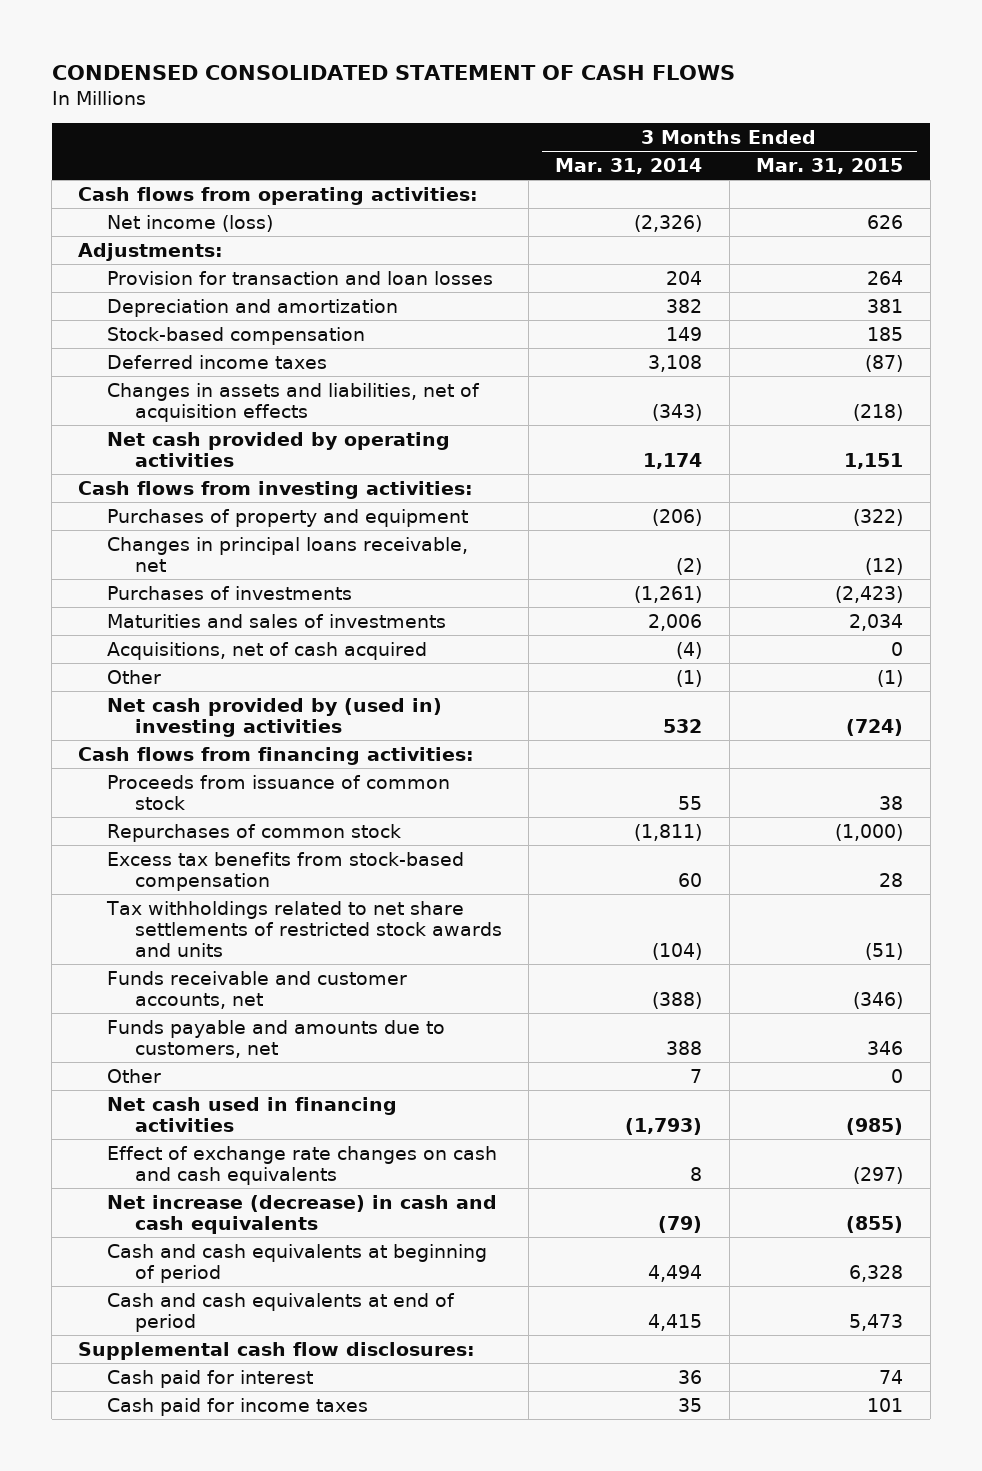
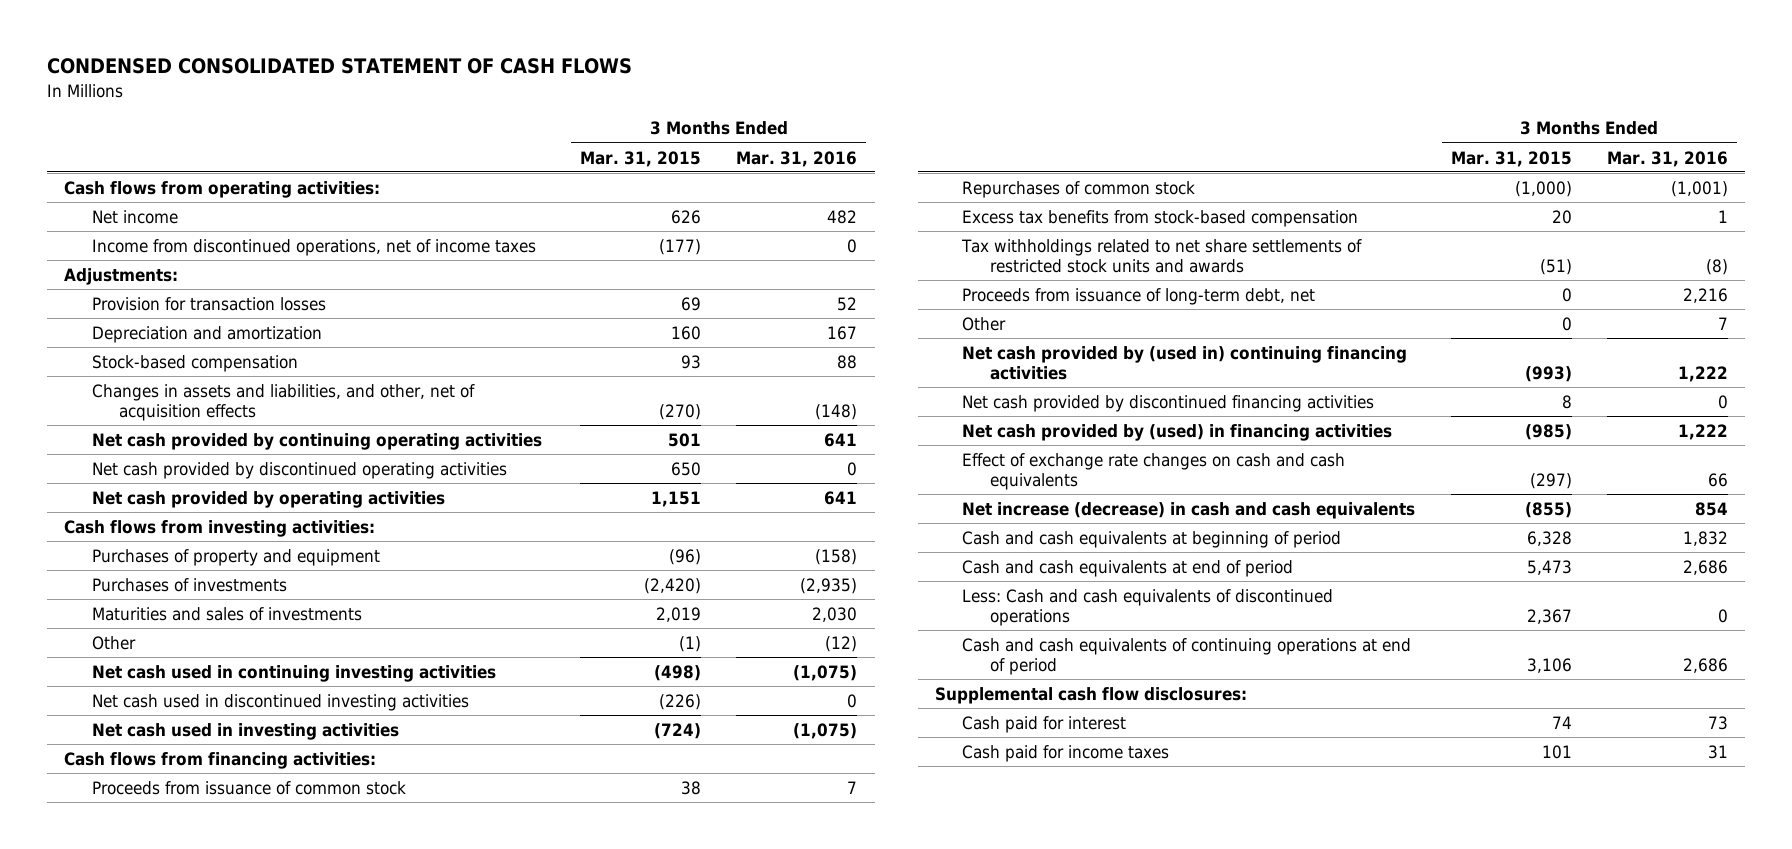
- | 3 Months Ended Mar. 31, 2014 | 3 Months Ended Mar. 31, 2015
+ | 3 Months Ended Mar. 31, 2015 | 3 Months Ended Mar. 31, 2016
- Net income (loss) | (2,326) | 626
+ Net income | 626 | 482
+ Income from discontinued operations, net of income taxes | (177) | 0
- Provision for transaction and loan losses | 204 | 264
- Depreciation and amortization | 382 | 381
- Stock-based compensation | 149 | 185
- Deferred income taxes | 3,108 | (87)
- Changes in assets and liabilities, net of acquisition effects | (343) | (218)
+ Provision for transaction losses | 69 | 52
+ Depreciation and amortization | 160 | 167
+ Stock-based compensation | 93 | 88
+ Changes in assets and liabilities, and other, net of acquisition effects | (270) | (148)
+ Net cash provided by continuing operating activities | 501 | 641
+ Net cash provided by discontinued operating activities | 650 | 0
- Purchases of property and equipment | (206) | (322)
- Changes in principal loans receivable, net | (2) | (12)
- Purchases of investments | (1,261) | (2,423)
- Maturities and sales of investments | 2,006 | 2,034
- Acquisitions, net of cash acquired | (4) | 0
+ Purchases of property and equipment | (96) | (158)
+ Purchases of investments | (2,420) | (2,935)
+ Maturities and sales of investments | 2,019 | 2,030
- Net cash provided by (used in) investing activities | 532 | (724)
+ Net cash used in continuing investing activities | (498) | (1,075)
+ Net cash used in discontinued investing activities | (226) | 0
+ Net cash used in investing activities | (724) | (1,075)
- Excess tax benefits from stock-based compensation | 60 | 28
- Tax withholdings related to net share settlements of restricted stock awards and units | (104) | (51)
- Funds receivable and customer accounts, net | (388) | (346)
- Funds payable and amounts due to customers, net | 388 | 346
+ Excess tax benefits from stock-based compensation | 20 | 1
+ Tax withholdings related to net share settlements of restricted stock units and awards | (51) | (8)
+ Proceeds from issuance of long-term debt, net | 0 | 2,216
- Net cash used in financing activities | (1,793) | (985)
+ Net cash provided by (used in) continuing financing activities | (993) | 1,222
+ Net cash provided by discontinued financing activities | 8 | 0
+ Net cash provided by (used) in financing activities | (985) | 1,222
+ Less: Cash and cash equivalents of discontinued operations | 2,367 | 0
+ Cash and cash equivalents of continuing operations at end of period | 3,106 | 2,686

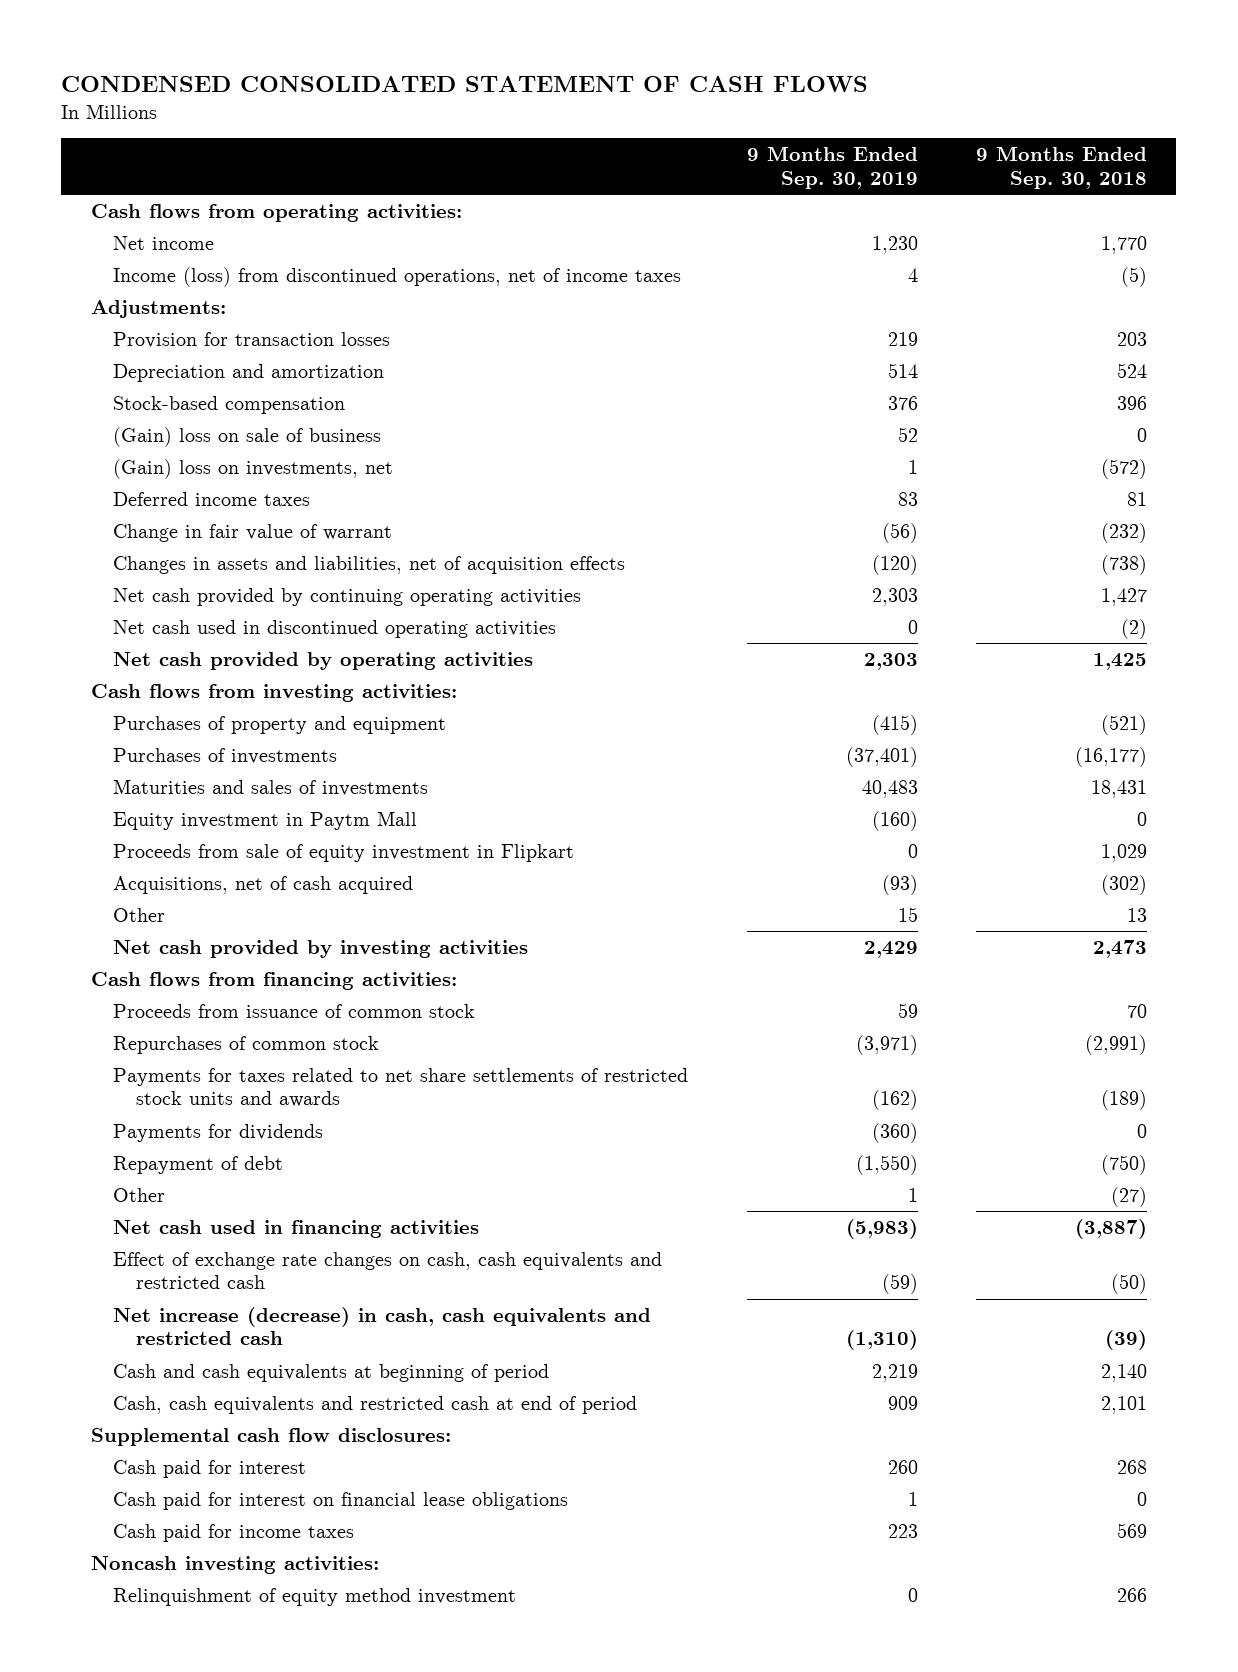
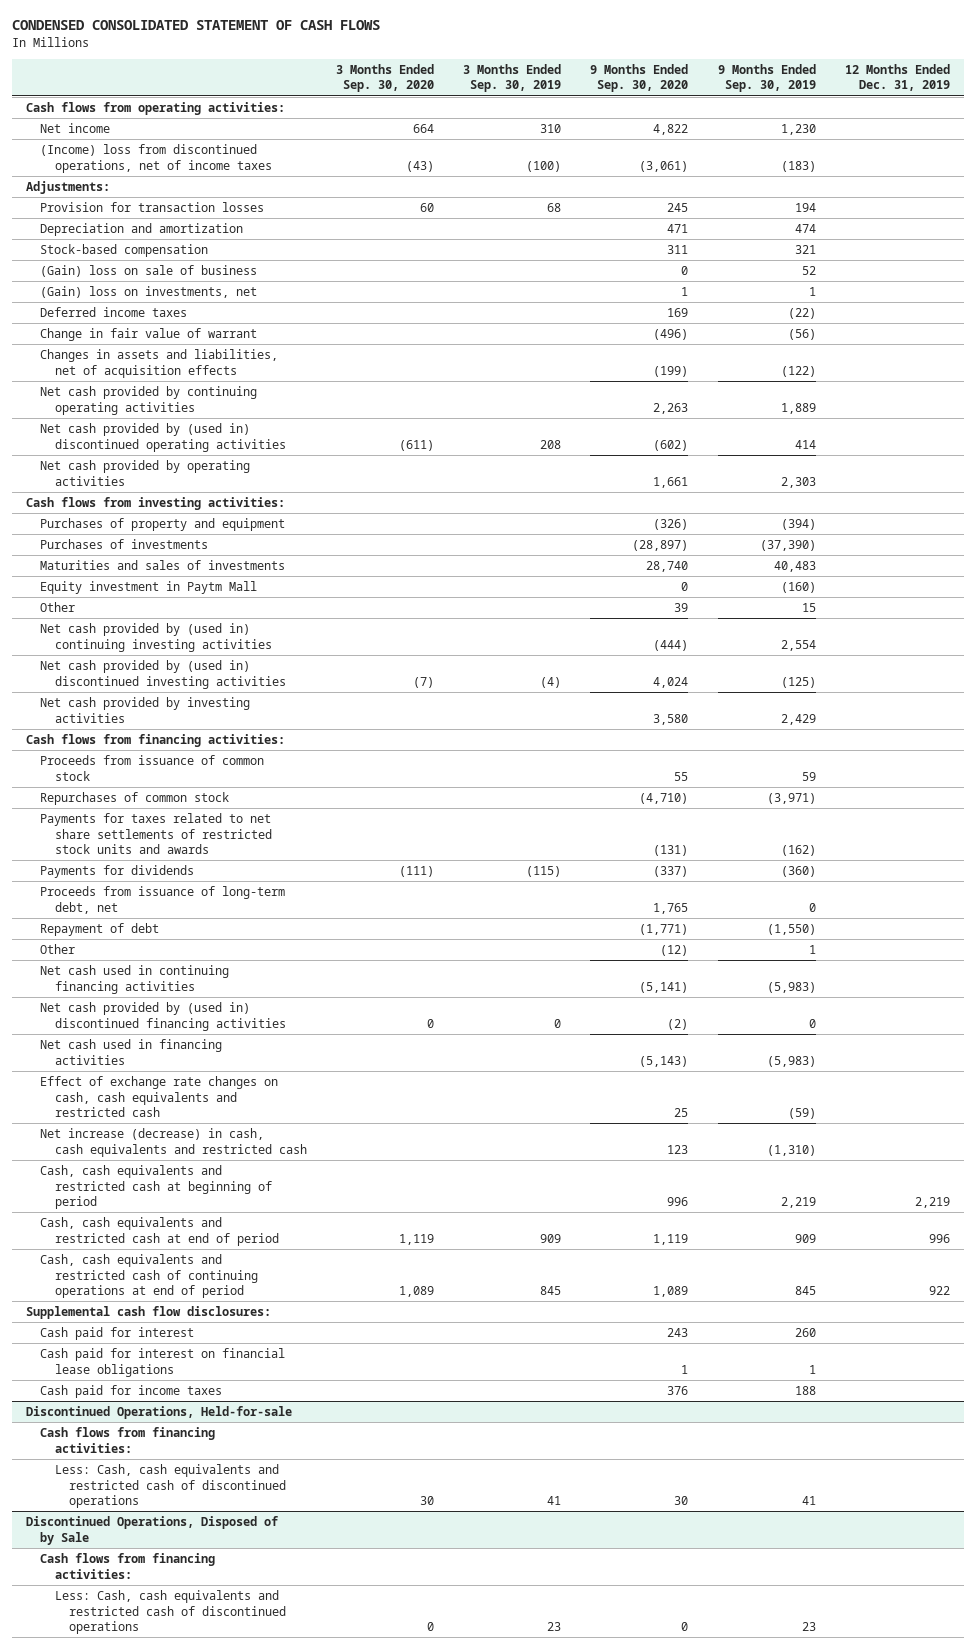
- | 9 Months Ended Sep. 30, 2019 | 9 Months Ended Sep. 30, 2018
+ | 3 Months Ended Sep. 30, 2020 | 3 Months Ended Sep. 30, 2019 | 9 Months Ended Sep. 30, 2020 | 9 Months Ended Sep. 30, 2019 | 12 Months Ended Dec. 31, 2019
- Income (loss) from discontinued operations, net of income taxes | 4 | (5)
+ (Income) loss from discontinued operations, net of income taxes | (43) | (100) | (3,061) | (183) |
- Provision for transaction losses | 219 | 203
- Depreciation and amortization | 514 | 524
- Stock-based compensation | 376 | 396
+ Provision for transaction losses | 60 | 68 | 245 | 194 |
+ Depreciation and amortization | | | 471 | 474 |
+ Stock-based compensation | | | 311 | 321 |
- Deferred income taxes | 83 | 81
+ Deferred income taxes | | | 169 | (22) |
- Changes in assets and liabilities, net of acquisition effects | (120) | (738)
- Net cash provided by continuing operating activities | 2,303 | 1,427
- Net cash used in discontinued operating activities | 0 | (2)
+ Changes in assets and liabilities, net of acquisition effects | | | (199) | (122) |
+ Net cash provided by continuing operating activities | | | 2,263 | 1,889 |
+ Net cash provided by (used in) discontinued operating activities | (611) | 208 | (602) | 414 |
- Purchases of property and equipment | (415) | (521)
- Purchases of investments | (37,401) | (16,177)
+ Purchases of property and equipment | | | (326) | (394) |
+ Purchases of investments | | | (28,897) | (37,390) |
- Proceeds from sale of equity investment in Flipkart | 0 | 1,029
- Acquisitions, net of cash acquired | (93) | (302)
+ Net cash provided by (used in) continuing investing activities | | | (444) | 2,554 |
+ Net cash provided by (used in) discontinued investing activities | (7) | (4) | 4,024 | (125) |
+ Proceeds from issuance of long-term debt, net | | | 1,765 | 0 |
+ Net cash used in continuing financing activities | | | (5,141) | (5,983) |
+ Net cash provided by (used in) discontinued financing activities | 0 | 0 | (2) | 0 |
- Cash and cash equivalents at beginning of period | 2,219 | 2,140
+ Cash, cash equivalents and restricted cash at beginning of period | | | 996 | 2,219 | 2,219
+ Cash, cash equivalents and restricted cash of continuing operations at end of period | 1,089 | 845 | 1,089 | 845 | 922
- Cash paid for income taxes | 223 | 569
- Noncash investing activities:
- Relinquishment of equity method investment | 0 | 266
+ Cash paid for income taxes | | | 376 | 188 |
+ Discontinued Operations, Held-for-sale
+ Cash flows from financing activities:
+ Less: Cash, cash equivalents and restricted cash of discontinued operations | 30 | 41 | 30 | 41 |
+ Discontinued Operations, Disposed of by Sale
+ Cash flows from financing activities:
+ Less: Cash, cash equivalents and restricted cash of discontinued operations | 0 | 23 | 0 | 23 |

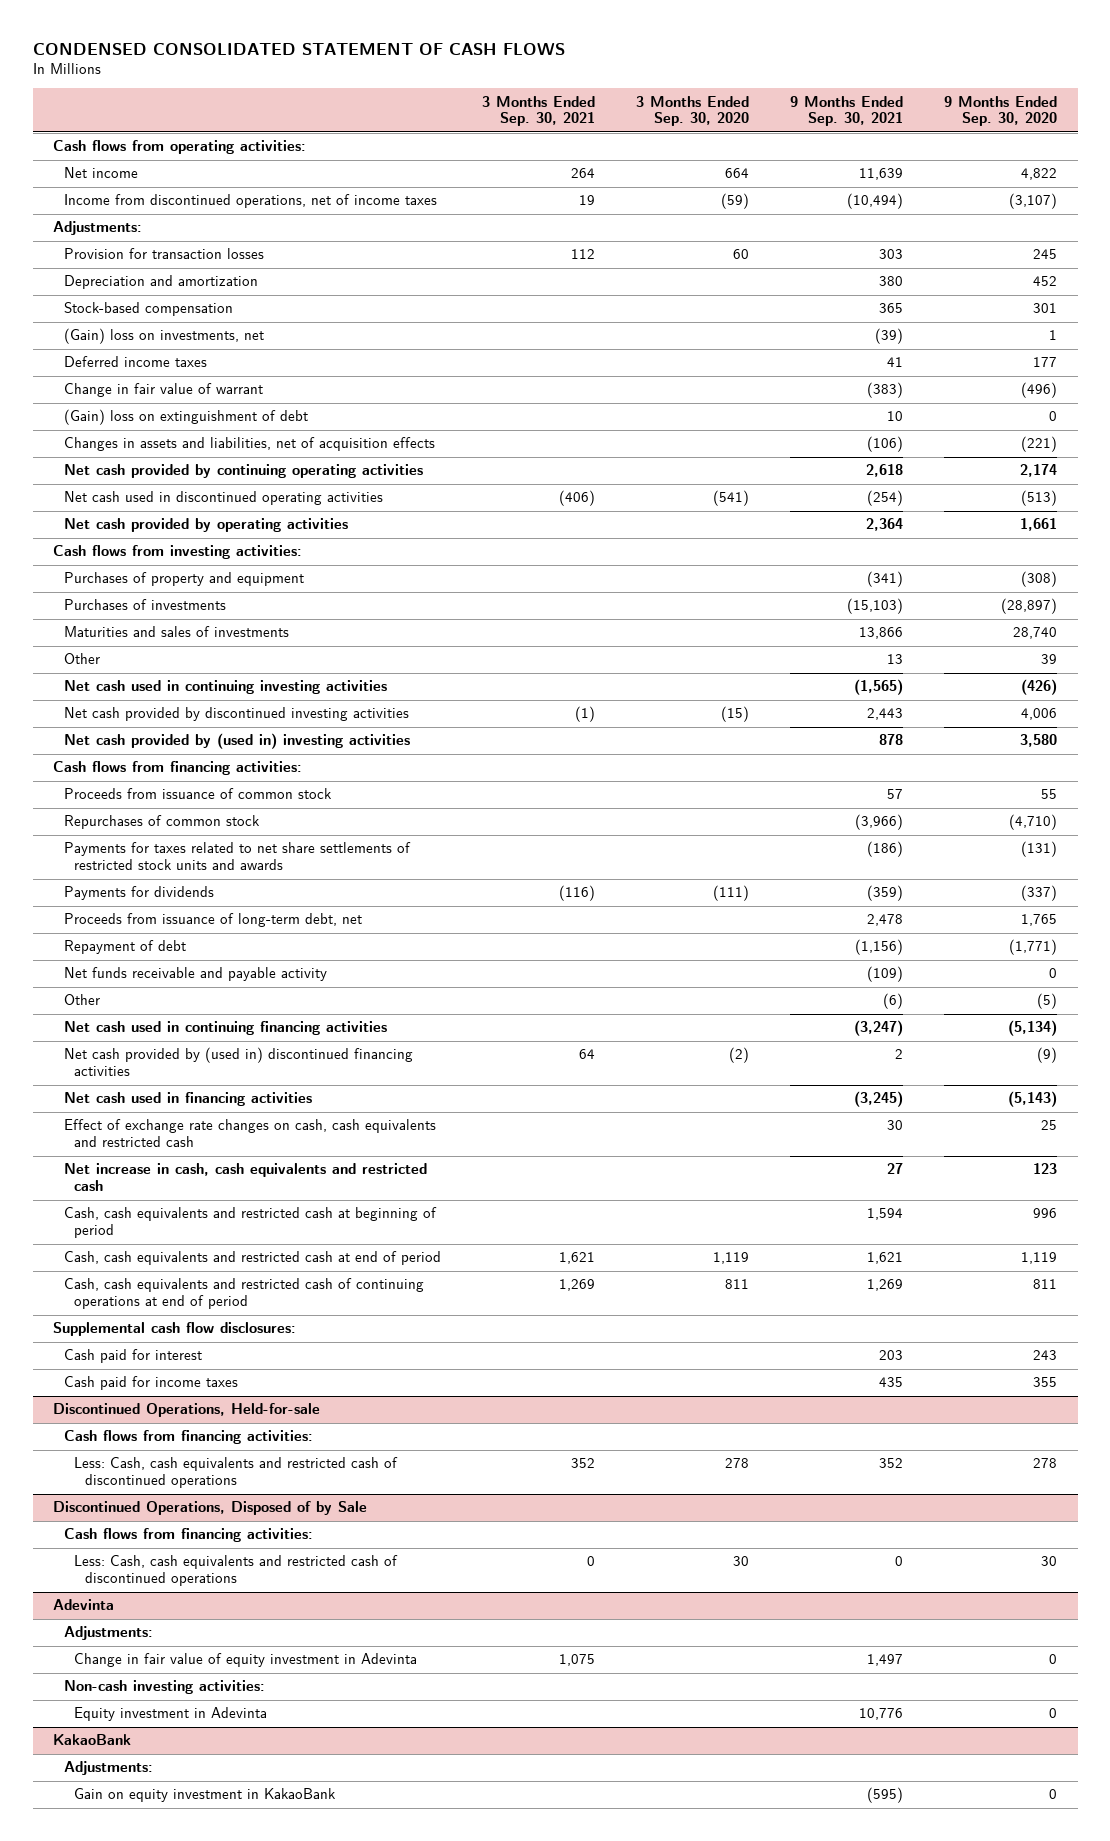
- | 3 Months Ended Sep. 30, 2020 | 3 Months Ended Sep. 30, 2019 | 9 Months Ended Sep. 30, 2020 | 9 Months Ended Sep. 30, 2019 | 12 Months Ended Dec. 31, 2019
+ | 3 Months Ended Sep. 30, 2021 | 3 Months Ended Sep. 30, 2020 | 9 Months Ended Sep. 30, 2021 | 9 Months Ended Sep. 30, 2020
- (Income) loss from discontinued operations, net of income taxes | (43) | (100) | (3,061) | (183) |
+ Income from discontinued operations, net of income taxes | 19 | (59) | (10,494) | (3,107)
- Depreciation and amortization | | | 471 | 474 |
- Stock-based compensation | | | 311 | 321 |
- (Gain) loss on sale of business | | | 0 | 52 |
+ Depreciation and amortization | | | 380 | 452
+ Stock-based compensation | | | 365 | 301
- Deferred income taxes | | | 169 | (22) |
+ Deferred income taxes | | | 41 | 177
- Changes in assets and liabilities, net of acquisition effects | | | (199) | (122) |
- Net cash provided by continuing operating activities | | | 2,263 | 1,889 |
- Net cash provided by (used in) discontinued operating activities | (611) | 208 | (602) | 414 |
+ (Gain) loss on extinguishment of debt | | | 10 | 0
+ Changes in assets and liabilities, net of acquisition effects | | | (106) | (221)
+ Net cash provided by continuing operating activities | | | 2,618 | 2,174
+ Net cash used in discontinued operating activities | (406) | (541) | (254) | (513)
- Purchases of property and equipment | | | (326) | (394) |
+ Purchases of property and equipment | | | (341) | (308)
- Equity investment in Paytm Mall | | | 0 | (160) |
- Net cash provided by (used in) continuing investing activities | | | (444) | 2,554 |
- Net cash provided by (used in) discontinued investing activities | (7) | (4) | 4,024 | (125) |
- Net cash provided by investing activities | | | 3,580 | 2,429 |
+ Net cash used in continuing investing activities | | | (1,565) | (426)
+ Net cash provided by discontinued investing activities | (1) | (15) | 2,443 | 4,006
+ Net cash provided by (used in) investing activities | | | 878 | 3,580
- Other | | | (12) | 1 |
- Net cash used in continuing financing activities | | | (5,141) | (5,983) |
- Net cash provided by (used in) discontinued financing activities | 0 | 0 | (2) | 0 |
+ Net funds receivable and payable activity | | | (109) | 0
+ Other | | | (6) | (5)
+ Net cash used in continuing financing activities | | | (3,247) | (5,134)
+ Net cash provided by (used in) discontinued financing activities | 64 | (2) | 2 | (9)
- Net increase (decrease) in cash, cash equivalents and restricted cash | | | 123 | (1,310) |
+ Net increase in cash, cash equivalents and restricted cash | | | 27 | 123
- Cash, cash equivalents and restricted cash of continuing operations at end of period | 1,089 | 845 | 1,089 | 845 | 922
+ Cash, cash equivalents and restricted cash of continuing operations at end of period | 1,269 | 811 | 1,269 | 811
- Cash paid for interest on financial lease obligations | | | 1 | 1 |
- Cash paid for income taxes | | | 376 | 188 |
+ Cash paid for income taxes | | | 435 | 355
@ Discontinued Operations, Held-for-sale
- Less: Cash, cash equivalents and restricted cash of discontinued operations | 30 | 41 | 30 | 41 |
+ Less: Cash, cash equivalents and restricted cash of discontinued operations | 352 | 278 | 352 | 278
@ Discontinued Operations, Disposed of by Sale
- Less: Cash, cash equivalents and restricted cash of discontinued operations | 0 | 23 | 0 | 23 |
+ Less: Cash, cash equivalents and restricted cash of discontinued operations | 0 | 30 | 0 | 30
+ Adevinta
+ Adjustments:
+ Change in fair value of equity investment in Adevinta | 1,075 | | 1,497 | 0
+ Non-cash investing activities:
+ Equity investment in Adevinta | | | 10,776 | 0
+ KakaoBank
+ Adjustments:
+ Gain on equity investment in KakaoBank | | | (595) | 0

